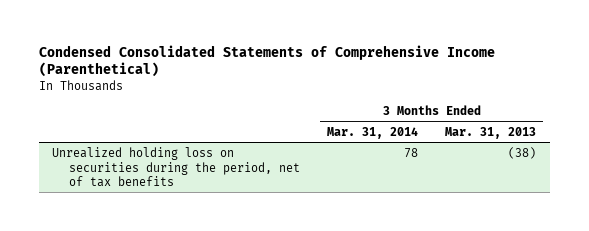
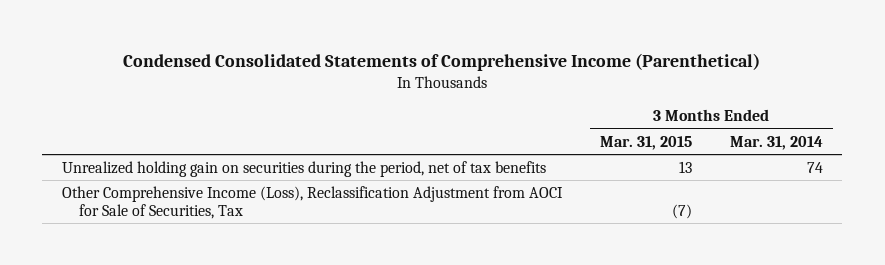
- | 3 Months Ended Mar. 31, 2014 | 3 Months Ended Mar. 31, 2013
+ | 3 Months Ended Mar. 31, 2015 | 3 Months Ended Mar. 31, 2014
- Unrealized holding loss on securities during the period, net of tax benefits | 78 | (38)
+ Unrealized holding gain on securities during the period, net of tax benefits | 13 | 74
+ Other Comprehensive Income (Loss), Reclassification Adjustment from AOCI for Sale of Securities, Tax | (7) |

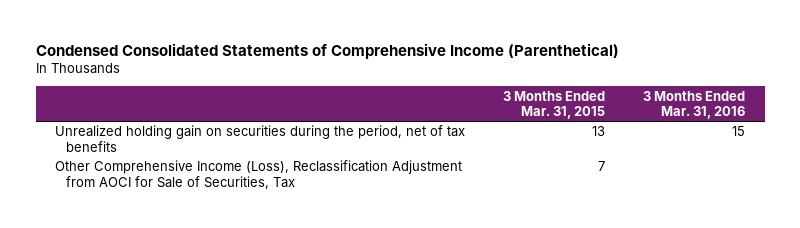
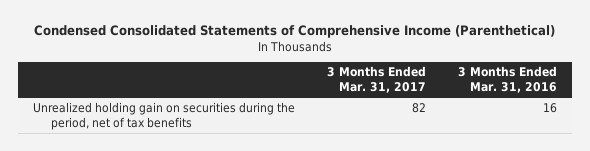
- | 3 Months Ended Mar. 31, 2015 | 3 Months Ended Mar. 31, 2016
+ | 3 Months Ended Mar. 31, 2017 | 3 Months Ended Mar. 31, 2016
- Unrealized holding gain on securities during the period, net of tax benefits | 13 | 15
- Other Comprehensive Income (Loss), Reclassification Adjustment from AOCI for Sale of Securities, Tax | 7 |
+ Unrealized holding gain on securities during the period, net of tax benefits | 82 | 16

